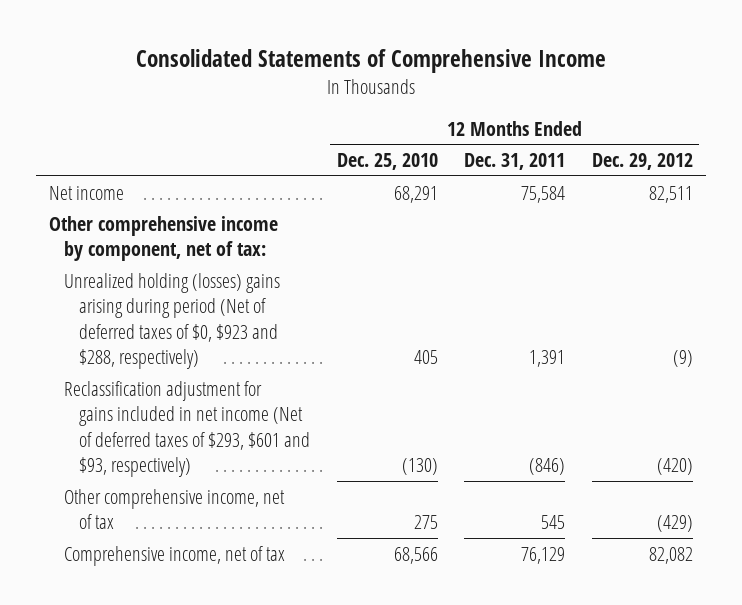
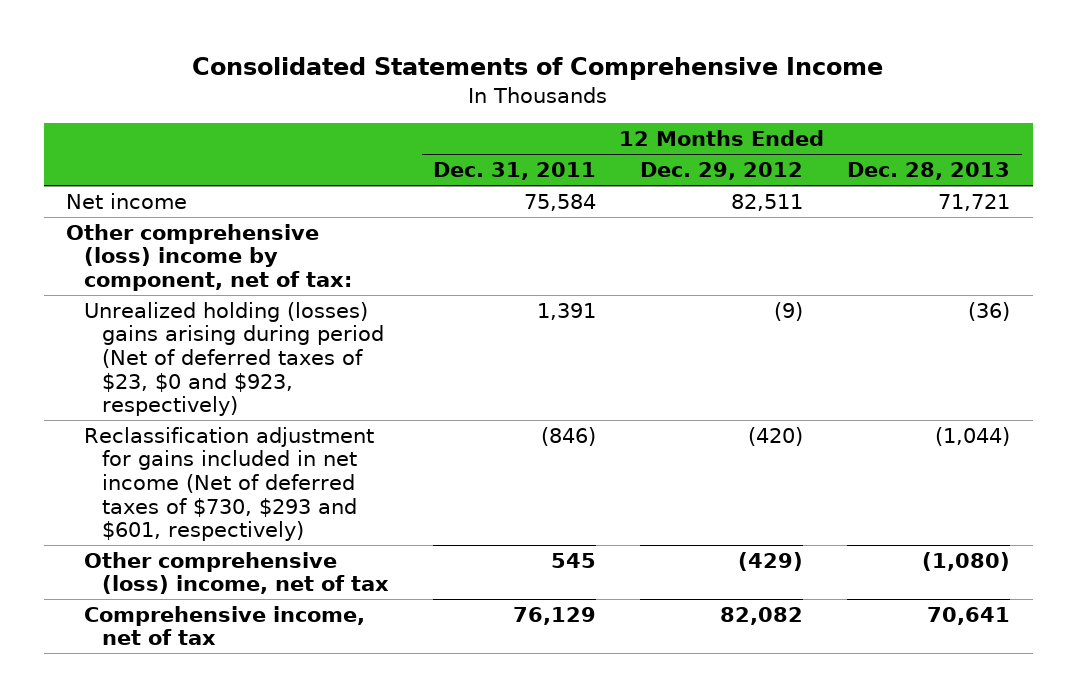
- | 12 Months Ended Dec. 25, 2010 | 12 Months Ended Dec. 31, 2011 | 12 Months Ended Dec. 29, 2012
+ | 12 Months Ended Dec. 31, 2011 | 12 Months Ended Dec. 29, 2012 | 12 Months Ended Dec. 28, 2013
- Other comprehensive income by component, net of tax:
- Unrealized holding (losses) gains arising during period (Net of deferred taxes of $0, $923 and $288, respectively) | 405 | 1,391 | (9)
- Reclassification adjustment for gains included in net income (Net of deferred taxes of $293, $601 and $93, respectively) | (130) | (846) | (420)
- Other comprehensive income, net of tax | 275 | 545 | (429)
+ Other comprehensive (loss) income by component, net of tax:
+ Unrealized holding (losses) gains arising during period (Net of deferred taxes of $23, $0 and $923, respectively) | 1,391 | (9) | (36)
+ Reclassification adjustment for gains included in net income (Net of deferred taxes of $730, $293 and $601, respectively) | (846) | (420) | (1,044)
+ Other comprehensive (loss) income, net of tax | 545 | (429) | (1,080)

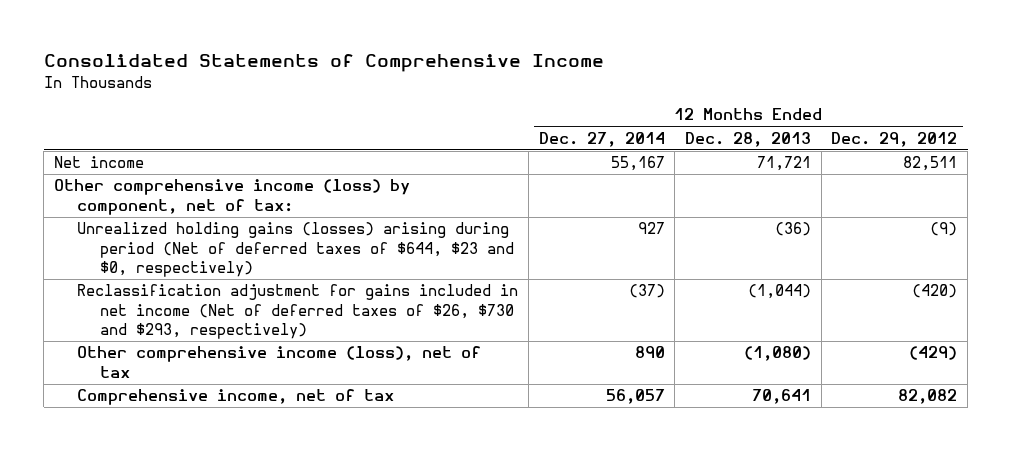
- | 12 Months Ended Dec. 31, 2011 | 12 Months Ended Dec. 29, 2012 | 12 Months Ended Dec. 28, 2013
+ | 12 Months Ended Dec. 27, 2014 | 12 Months Ended Dec. 28, 2013 | 12 Months Ended Dec. 29, 2012
- Other comprehensive (loss) income by component, net of tax:
- Unrealized holding (losses) gains arising during period (Net of deferred taxes of $23, $0 and $923, respectively) | 1,391 | (9) | (36)
- Reclassification adjustment for gains included in net income (Net of deferred taxes of $730, $293 and $601, respectively) | (846) | (420) | (1,044)
- Other comprehensive (loss) income, net of tax | 545 | (429) | (1,080)
+ Other comprehensive income (loss) by component, net of tax:
+ Unrealized holding gains (losses) arising during period (Net of deferred taxes of $644, $23 and $0, respectively) | 927 | (36) | (9)
+ Reclassification adjustment for gains included in net income (Net of deferred taxes of $26, $730 and $293, respectively) | (37) | (1,044) | (420)
+ Other comprehensive income (loss), net of tax | 890 | (1,080) | (429)

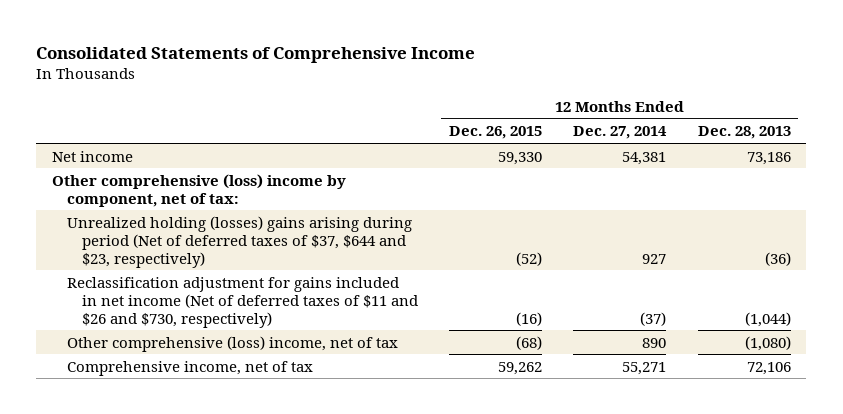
- | 12 Months Ended Dec. 27, 2014 | 12 Months Ended Dec. 28, 2013 | 12 Months Ended Dec. 29, 2012
+ | 12 Months Ended Dec. 26, 2015 | 12 Months Ended Dec. 27, 2014 | 12 Months Ended Dec. 28, 2013
- Net income | 55,167 | 71,721 | 82,511
- Other comprehensive income (loss) by component, net of tax:
- Unrealized holding gains (losses) arising during period (Net of deferred taxes of $644, $23 and $0, respectively) | 927 | (36) | (9)
- Reclassification adjustment for gains included in net income (Net of deferred taxes of $26, $730 and $293, respectively) | (37) | (1,044) | (420)
- Other comprehensive income (loss), net of tax | 890 | (1,080) | (429)
- Comprehensive income, net of tax | 56,057 | 70,641 | 82,082
+ Net income | 59,330 | 54,381 | 73,186
+ Other comprehensive (loss) income by component, net of tax:
+ Unrealized holding (losses) gains arising during period (Net of deferred taxes of $37, $644 and $23, respectively) | (52) | 927 | (36)
+ Reclassification adjustment for gains included in net income (Net of deferred taxes of $11 and $26 and $730, respectively) | (16) | (37) | (1,044)
+ Other comprehensive (loss) income, net of tax | (68) | 890 | (1,080)
+ Comprehensive income, net of tax | 59,262 | 55,271 | 72,106

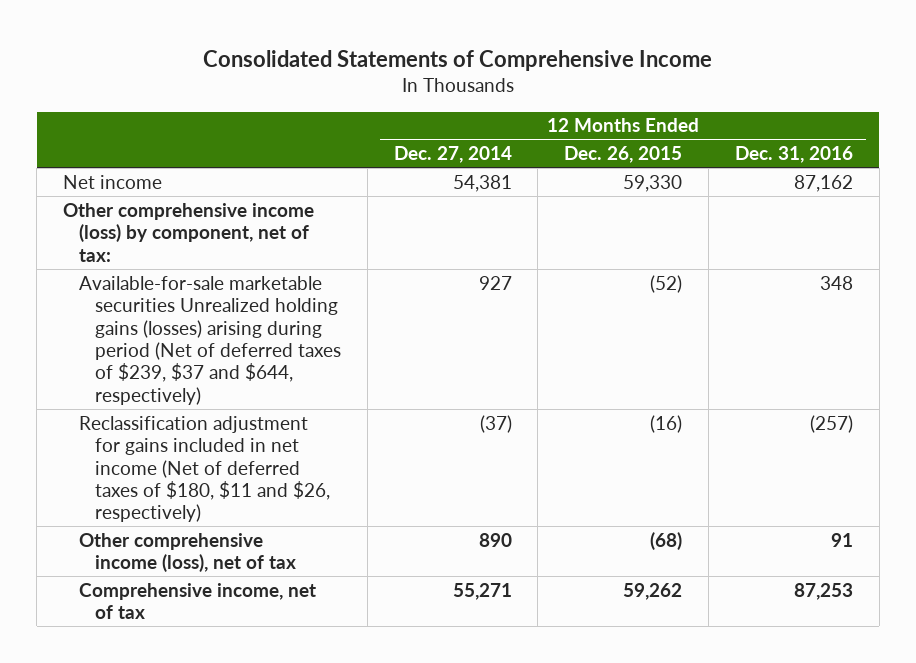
- | 12 Months Ended Dec. 26, 2015 | 12 Months Ended Dec. 27, 2014 | 12 Months Ended Dec. 28, 2013
+ | 12 Months Ended Dec. 27, 2014 | 12 Months Ended Dec. 26, 2015 | 12 Months Ended Dec. 31, 2016
- Other comprehensive (loss) income by component, net of tax:
- Unrealized holding (losses) gains arising during period (Net of deferred taxes of $37, $644 and $23, respectively) | (52) | 927 | (36)
- Reclassification adjustment for gains included in net income (Net of deferred taxes of $11 and $26 and $730, respectively) | (16) | (37) | (1,044)
- Other comprehensive (loss) income, net of tax | (68) | 890 | (1,080)
+ Other comprehensive income (loss) by component, net of tax:
+ Available-for-sale marketable securities Unrealized holding gains (losses) arising during period (Net of deferred taxes of $239, $37 and $644, respectively) | 927 | (52) | 348
+ Reclassification adjustment for gains included in net income (Net of deferred taxes of $180, $11 and $26, respectively) | (37) | (16) | (257)
+ Other comprehensive income (loss), net of tax | 890 | (68) | 91

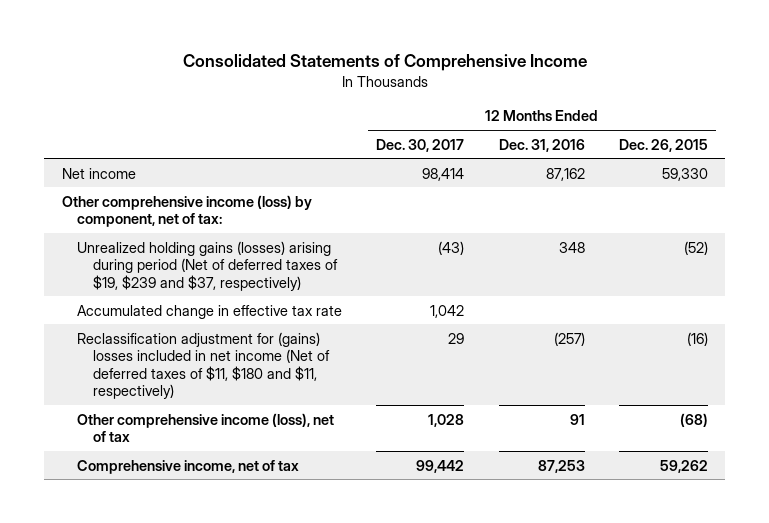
- | 12 Months Ended Dec. 27, 2014 | 12 Months Ended Dec. 26, 2015 | 12 Months Ended Dec. 31, 2016
+ | 12 Months Ended Dec. 30, 2017 | 12 Months Ended Dec. 31, 2016 | 12 Months Ended Dec. 26, 2015
- Available-for-sale marketable securities Unrealized holding gains (losses) arising during period (Net of deferred taxes of $239, $37 and $644, respectively) | 927 | (52) | 348
- Reclassification adjustment for gains included in net income (Net of deferred taxes of $180, $11 and $26, respectively) | (37) | (16) | (257)
+ Unrealized holding gains (losses) arising during period (Net of deferred taxes of $19, $239 and $37, respectively) | (43) | 348 | (52)
+ Accumulated change in effective tax rate | 1,042 | |
+ Reclassification adjustment for (gains) losses included in net income (Net of deferred taxes of $11, $180 and $11, respectively) | 29 | (257) | (16)

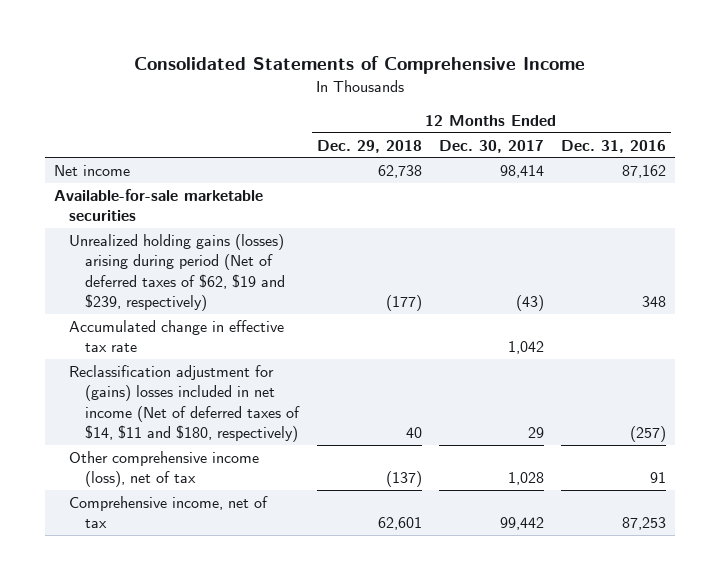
- | 12 Months Ended Dec. 30, 2017 | 12 Months Ended Dec. 31, 2016 | 12 Months Ended Dec. 26, 2015
+ | 12 Months Ended Dec. 29, 2018 | 12 Months Ended Dec. 30, 2017 | 12 Months Ended Dec. 31, 2016
- Other comprehensive income (loss) by component, net of tax:
- Unrealized holding gains (losses) arising during period (Net of deferred taxes of $19, $239 and $37, respectively) | (43) | 348 | (52)
+ Available-for-sale marketable securities
+ Unrealized holding gains (losses) arising during period (Net of deferred taxes of $62, $19 and $239, respectively) | (177) | (43) | 348
- Reclassification adjustment for (gains) losses included in net income (Net of deferred taxes of $11, $180 and $11, respectively) | 29 | (257) | (16)
+ Reclassification adjustment for (gains) losses included in net income (Net of deferred taxes of $14, $11 and $180, respectively) | 40 | 29 | (257)

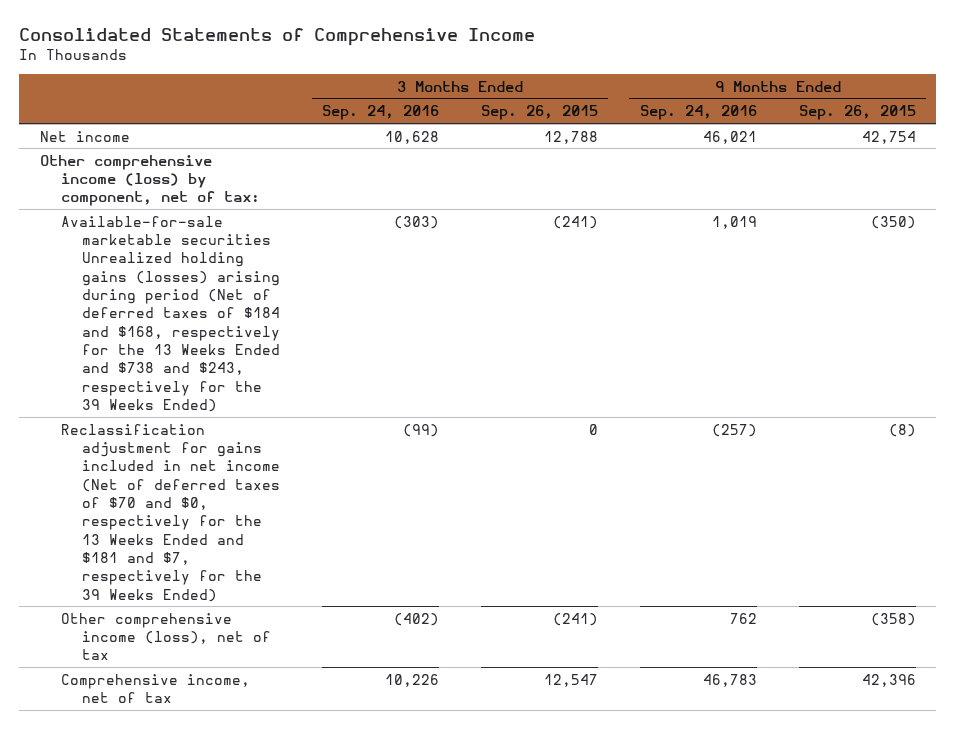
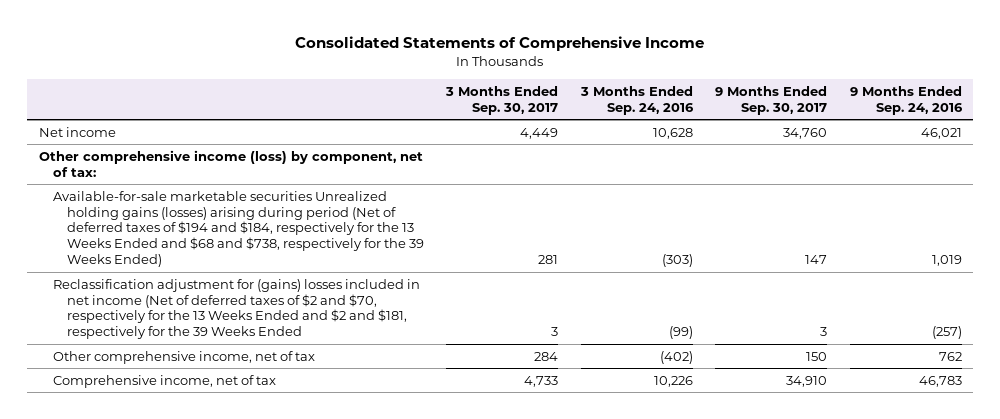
- | 3 Months Ended Sep. 24, 2016 | 3 Months Ended Sep. 26, 2015 | 9 Months Ended Sep. 24, 2016 | 9 Months Ended Sep. 26, 2015
+ | 3 Months Ended Sep. 30, 2017 | 3 Months Ended Sep. 24, 2016 | 9 Months Ended Sep. 30, 2017 | 9 Months Ended Sep. 24, 2016
- Available-for-sale marketable securities Unrealized holding gains (losses) arising during period (Net of deferred taxes of $184 and $168, respectively for the 13 Weeks Ended and $738 and $243, respectively for the 39 Weeks Ended) | (303) | (241) | 1,019 | (350)
- Reclassification adjustment for gains included in net income (Net of deferred taxes of $70 and $0, respectively for the 13 Weeks Ended and $181 and $7, respectively for the 39 Weeks Ended) | (99) | 0 | (257) | (8)
- Other comprehensive income (loss), net of tax | (402) | (241) | 762 | (358)
+ Available-for-sale marketable securities Unrealized holding gains (losses) arising during period (Net of deferred taxes of $194 and $184, respectively for the 13 Weeks Ended and $68 and $738, respectively for the 39 Weeks Ended) | 281 | (303) | 147 | 1,019
+ Reclassification adjustment for (gains) losses included in net income (Net of deferred taxes of $2 and $70, respectively for the 13 Weeks Ended and $2 and $181, respectively for the 39 Weeks Ended | 3 | (99) | 3 | (257)
+ Other comprehensive income, net of tax | 284 | (402) | 150 | 762

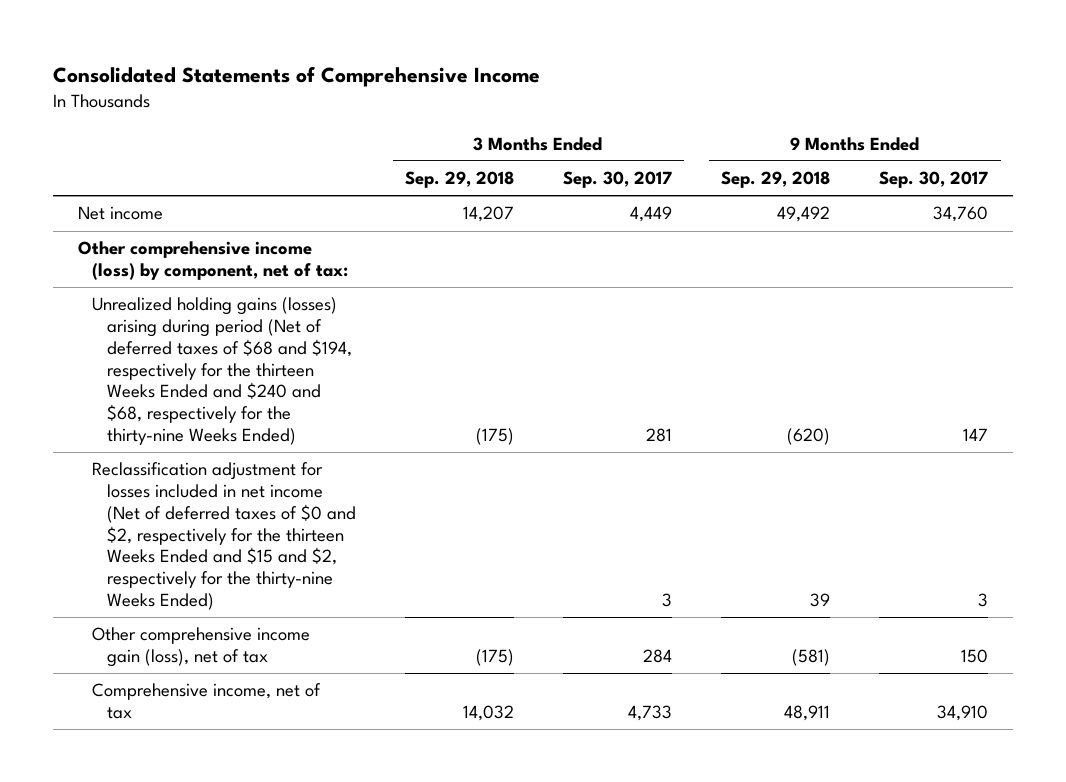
- | 3 Months Ended Sep. 30, 2017 | 3 Months Ended Sep. 24, 2016 | 9 Months Ended Sep. 30, 2017 | 9 Months Ended Sep. 24, 2016
+ | 3 Months Ended Sep. 29, 2018 | 3 Months Ended Sep. 30, 2017 | 9 Months Ended Sep. 29, 2018 | 9 Months Ended Sep. 30, 2017
- Available-for-sale marketable securities Unrealized holding gains (losses) arising during period (Net of deferred taxes of $194 and $184, respectively for the 13 Weeks Ended and $68 and $738, respectively for the 39 Weeks Ended) | 281 | (303) | 147 | 1,019
- Reclassification adjustment for (gains) losses included in net income (Net of deferred taxes of $2 and $70, respectively for the 13 Weeks Ended and $2 and $181, respectively for the 39 Weeks Ended | 3 | (99) | 3 | (257)
- Other comprehensive income, net of tax | 284 | (402) | 150 | 762
+ Unrealized holding gains (losses) arising during period (Net of deferred taxes of $68 and $194, respectively for the thirteen Weeks Ended and $240 and $68, respectively for the thirty-nine Weeks Ended) | (175) | 281 | (620) | 147
+ Reclassification adjustment for losses included in net income (Net of deferred taxes of $0 and $2, respectively for the thirteen Weeks Ended and $15 and $2, respectively for the thirty-nine Weeks Ended) | | 3 | 39 | 3
+ Other comprehensive income gain (loss), net of tax | (175) | 284 | (581) | 150

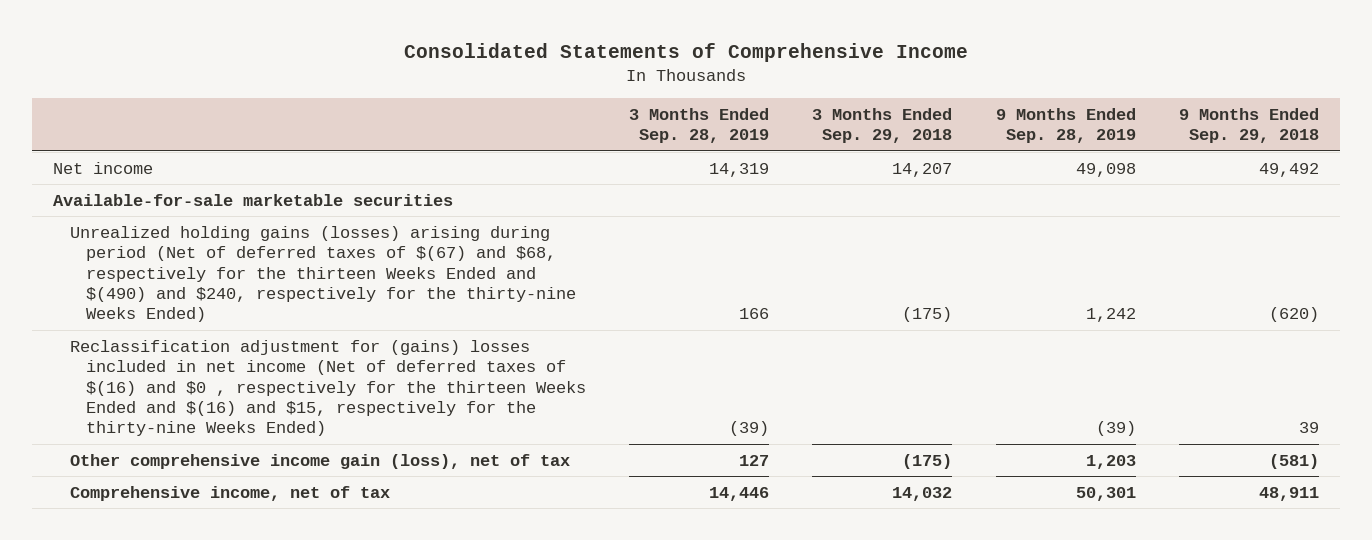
- | 3 Months Ended Sep. 29, 2018 | 3 Months Ended Sep. 30, 2017 | 9 Months Ended Sep. 29, 2018 | 9 Months Ended Sep. 30, 2017
+ | 3 Months Ended Sep. 28, 2019 | 3 Months Ended Sep. 29, 2018 | 9 Months Ended Sep. 28, 2019 | 9 Months Ended Sep. 29, 2018
- Other comprehensive income (loss) by component, net of tax:
- Unrealized holding gains (losses) arising during period (Net of deferred taxes of $68 and $194, respectively for the thirteen Weeks Ended and $240 and $68, respectively for the thirty-nine Weeks Ended) | (175) | 281 | (620) | 147
- Reclassification adjustment for losses included in net income (Net of deferred taxes of $0 and $2, respectively for the thirteen Weeks Ended and $15 and $2, respectively for the thirty-nine Weeks Ended) | | 3 | 39 | 3
+ Available-for-sale marketable securities
+ Unrealized holding gains (losses) arising during period (Net of deferred taxes of $(67) and $68, respectively for the thirteen Weeks Ended and $(490) and $240, respectively for the thirty-nine Weeks Ended) | 166 | (175) | 1,242 | (620)
+ Reclassification adjustment for (gains) losses included in net income (Net of deferred taxes of $(16) and $0 , respectively for the thirteen Weeks Ended and $(16) and $15, respectively for the thirty-nine Weeks Ended) | (39) | | (39) | 39

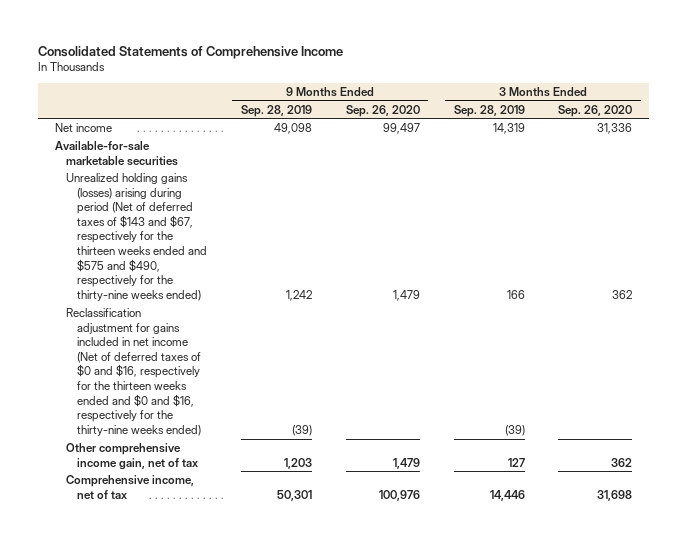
- | 3 Months Ended Sep. 28, 2019 | 3 Months Ended Sep. 29, 2018 | 9 Months Ended Sep. 28, 2019 | 9 Months Ended Sep. 29, 2018
+ | 9 Months Ended Sep. 28, 2019 | 9 Months Ended Sep. 26, 2020 | 3 Months Ended Sep. 28, 2019 | 3 Months Ended Sep. 26, 2020
- Unrealized holding gains (losses) arising during period (Net of deferred taxes of $(67) and $68, respectively for the thirteen Weeks Ended and $(490) and $240, respectively for the thirty-nine Weeks Ended) | 166 | (175) | 1,242 | (620)
- Reclassification adjustment for (gains) losses included in net income (Net of deferred taxes of $(16) and $0 , respectively for the thirteen Weeks Ended and $(16) and $15, respectively for the thirty-nine Weeks Ended) | (39) | | (39) | 39
- Other comprehensive income gain (loss), net of tax | 127 | (175) | 1,203 | (581)
+ Unrealized holding gains (losses) arising during period (Net of deferred taxes of $143 and $67, respectively for the thirteen weeks ended and $575 and $490, respectively for the thirty-nine weeks ended) | 1,242 | 1,479 | 166 | 362
+ Reclassification adjustment for gains included in net income (Net of deferred taxes of $0 and $16, respectively for the thirteen weeks ended and $0 and $16, respectively for the thirty-nine weeks ended) | (39) | | (39) |
+ Other comprehensive income gain, net of tax | 1,203 | 1,479 | 127 | 362

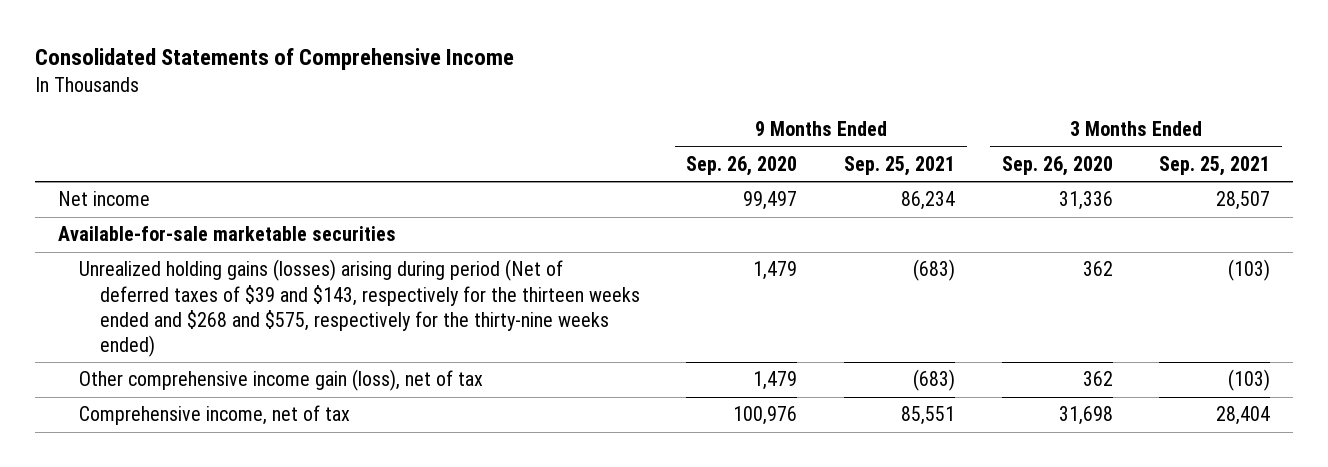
- | 9 Months Ended Sep. 28, 2019 | 9 Months Ended Sep. 26, 2020 | 3 Months Ended Sep. 28, 2019 | 3 Months Ended Sep. 26, 2020
+ | 9 Months Ended Sep. 26, 2020 | 9 Months Ended Sep. 25, 2021 | 3 Months Ended Sep. 26, 2020 | 3 Months Ended Sep. 25, 2021
- Unrealized holding gains (losses) arising during period (Net of deferred taxes of $143 and $67, respectively for the thirteen weeks ended and $575 and $490, respectively for the thirty-nine weeks ended) | 1,242 | 1,479 | 166 | 362
- Reclassification adjustment for gains included in net income (Net of deferred taxes of $0 and $16, respectively for the thirteen weeks ended and $0 and $16, respectively for the thirty-nine weeks ended) | (39) | | (39) |
- Other comprehensive income gain, net of tax | 1,203 | 1,479 | 127 | 362
+ Unrealized holding gains (losses) arising during period (Net of deferred taxes of $39 and $143, respectively for the thirteen weeks ended and $268 and $575, respectively for the thirty-nine weeks ended) | 1,479 | (683) | 362 | (103)
+ Other comprehensive income gain (loss), net of tax | 1,479 | (683) | 362 | (103)

